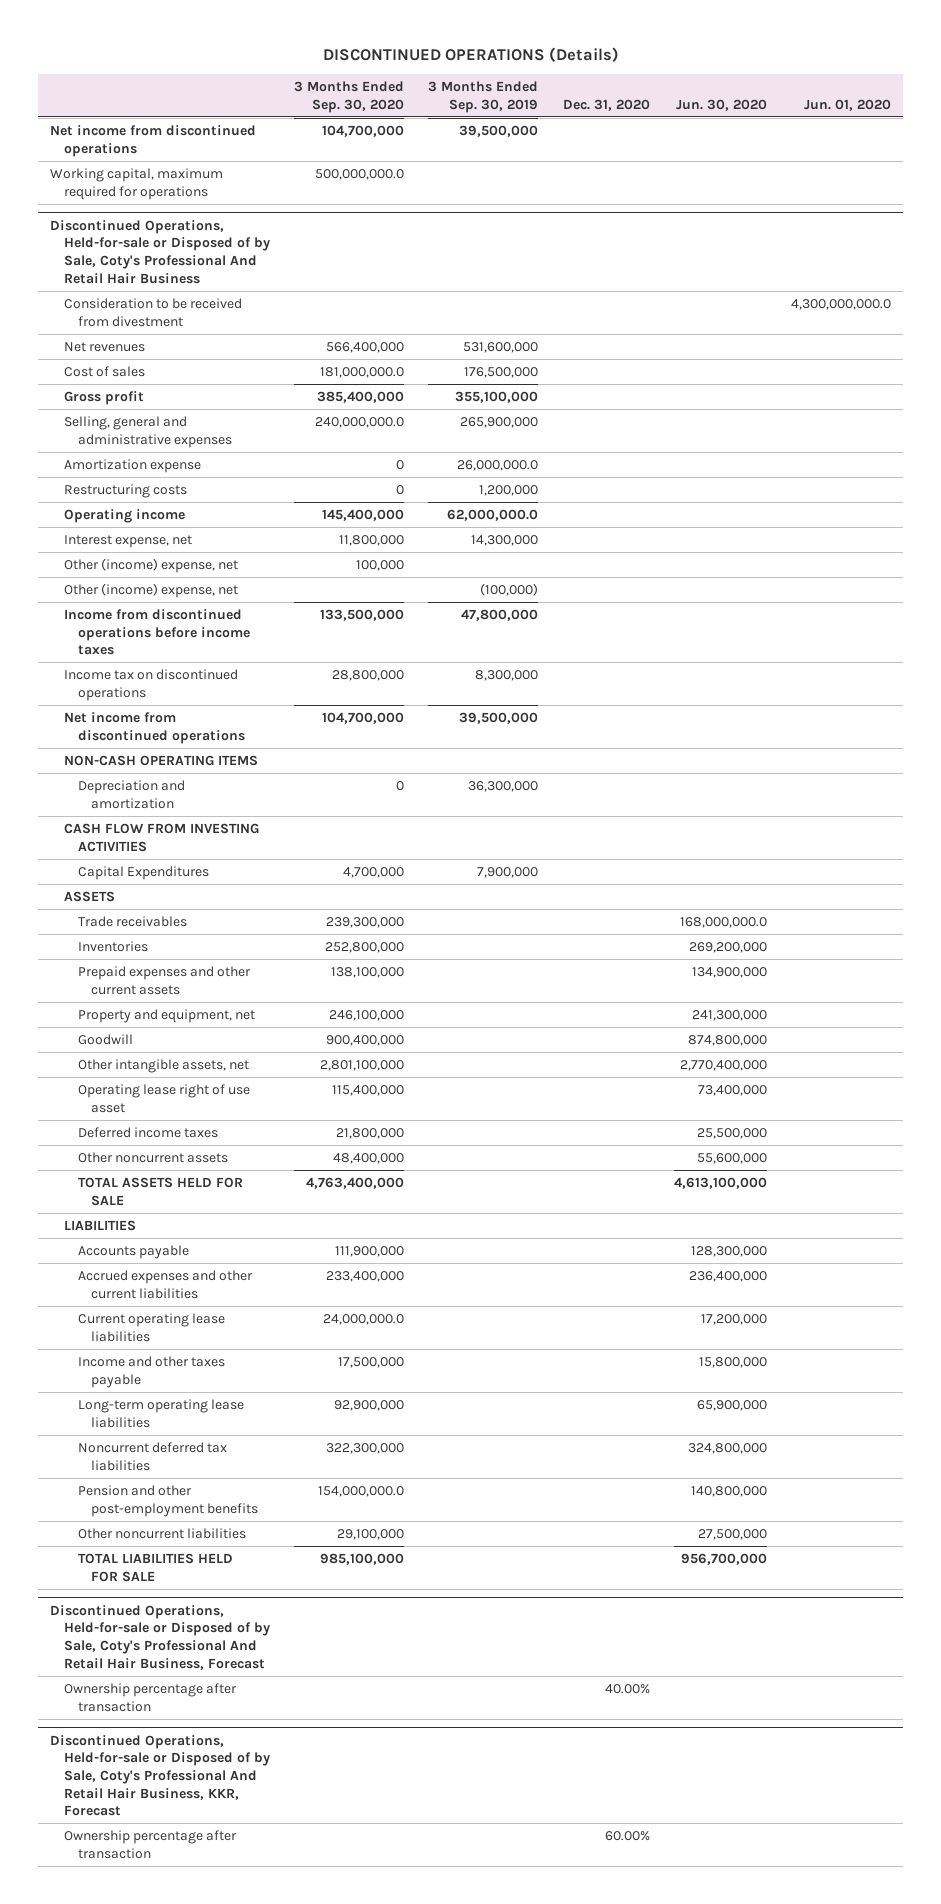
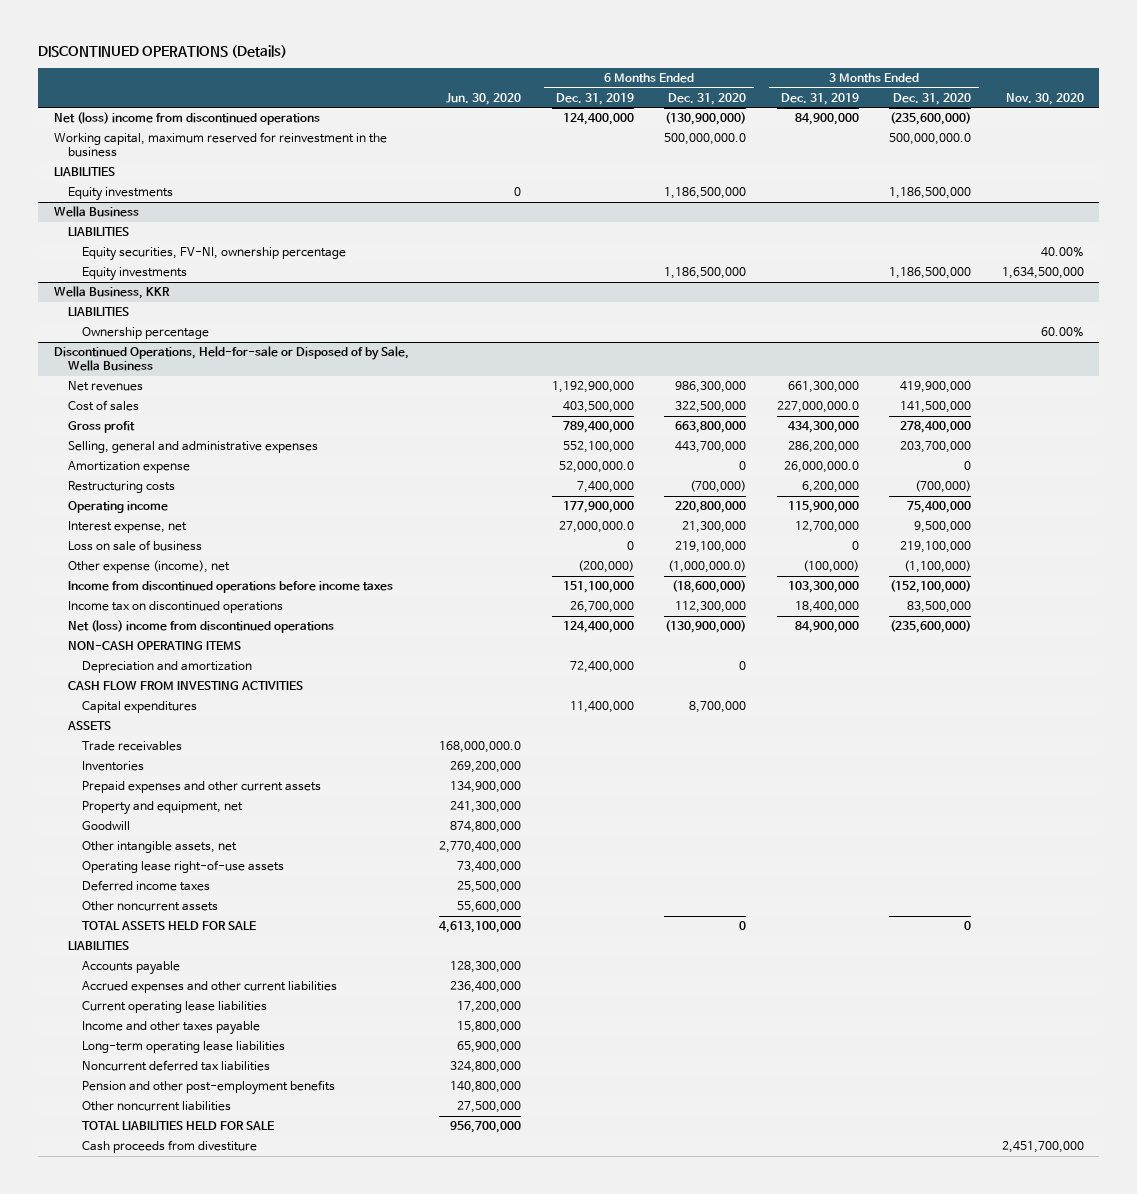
- | 3 Months Ended Sep. 30, 2020 | 3 Months Ended Sep. 30, 2019 | Dec. 31, 2020 | Jun. 30, 2020 | Jun. 01, 2020
+ | Jun. 30, 2020 | 6 Months Ended Dec. 31, 2019 | 6 Months Ended Dec. 31, 2020 | 3 Months Ended Dec. 31, 2019 | 3 Months Ended Dec. 31, 2020 | Nov. 30, 2020
- Net income from discontinued operations | 104,700,000 | 39,500,000 | | |
- Working capital, maximum required for operations | 500,000,000.0 | | | |
- Discontinued Operations, Held-for-sale or Disposed of by Sale, Coty's Professional And Retail Hair Business
- Consideration to be received from divestment | | | | | 4,300,000,000.0
+ Net (loss) income from discontinued operations | | 124,400,000 | (130,900,000) | 84,900,000 | (235,600,000) |
+ Working capital, maximum reserved for reinvestment in the business | | | 500,000,000.0 | | 500,000,000.0 |
+ LIABILITIES
+ Equity investments | 0 | | 1,186,500,000 | | 1,186,500,000 |
+ Wella Business
+ LIABILITIES
+ Equity securities, FV-NI, ownership percentage | | | | | | 40.00%
+ Equity investments | | | 1,186,500,000 | | 1,186,500,000 | 1,634,500,000
+ Wella Business, KKR
+ LIABILITIES
+ Ownership percentage | | | | | | 60.00%
+ Discontinued Operations, Held-for-sale or Disposed of by Sale, Wella Business
- Other (income) expense, net | 100,000 | | | |
- Other (income) expense, net | | (100,000) | | |
+ Loss on sale of business | | 0 | 219,100,000 | 0 | 219,100,000 |
+ Other expense (income), net | | (200,000) | (1,000,000.0) | (100,000) | (1,100,000) |
- Net income from discontinued operations | 104,700,000 | 39,500,000 | | |
+ Net (loss) income from discontinued operations | | 124,400,000 | (130,900,000) | 84,900,000 | (235,600,000) |
- Capital Expenditures | 4,700,000 | 7,900,000 | | |
+ Capital expenditures | | 11,400,000 | 8,700,000 | | |
- Operating lease right of use asset | 115,400,000 | | | 73,400,000 |
+ Operating lease right-of-use assets | 73,400,000 | | | | |
- Discontinued Operations, Held-for-sale or Disposed of by Sale, Coty's Professional And Retail Hair Business, Forecast
- Ownership percentage after transaction | | | 40.00% | |
- Discontinued Operations, Held-for-sale or Disposed of by Sale, Coty's Professional And Retail Hair Business, KKR, Forecast
- Ownership percentage after transaction | | | 60.00% | |
+ Cash proceeds from divestiture | | | | | | 2,451,700,000

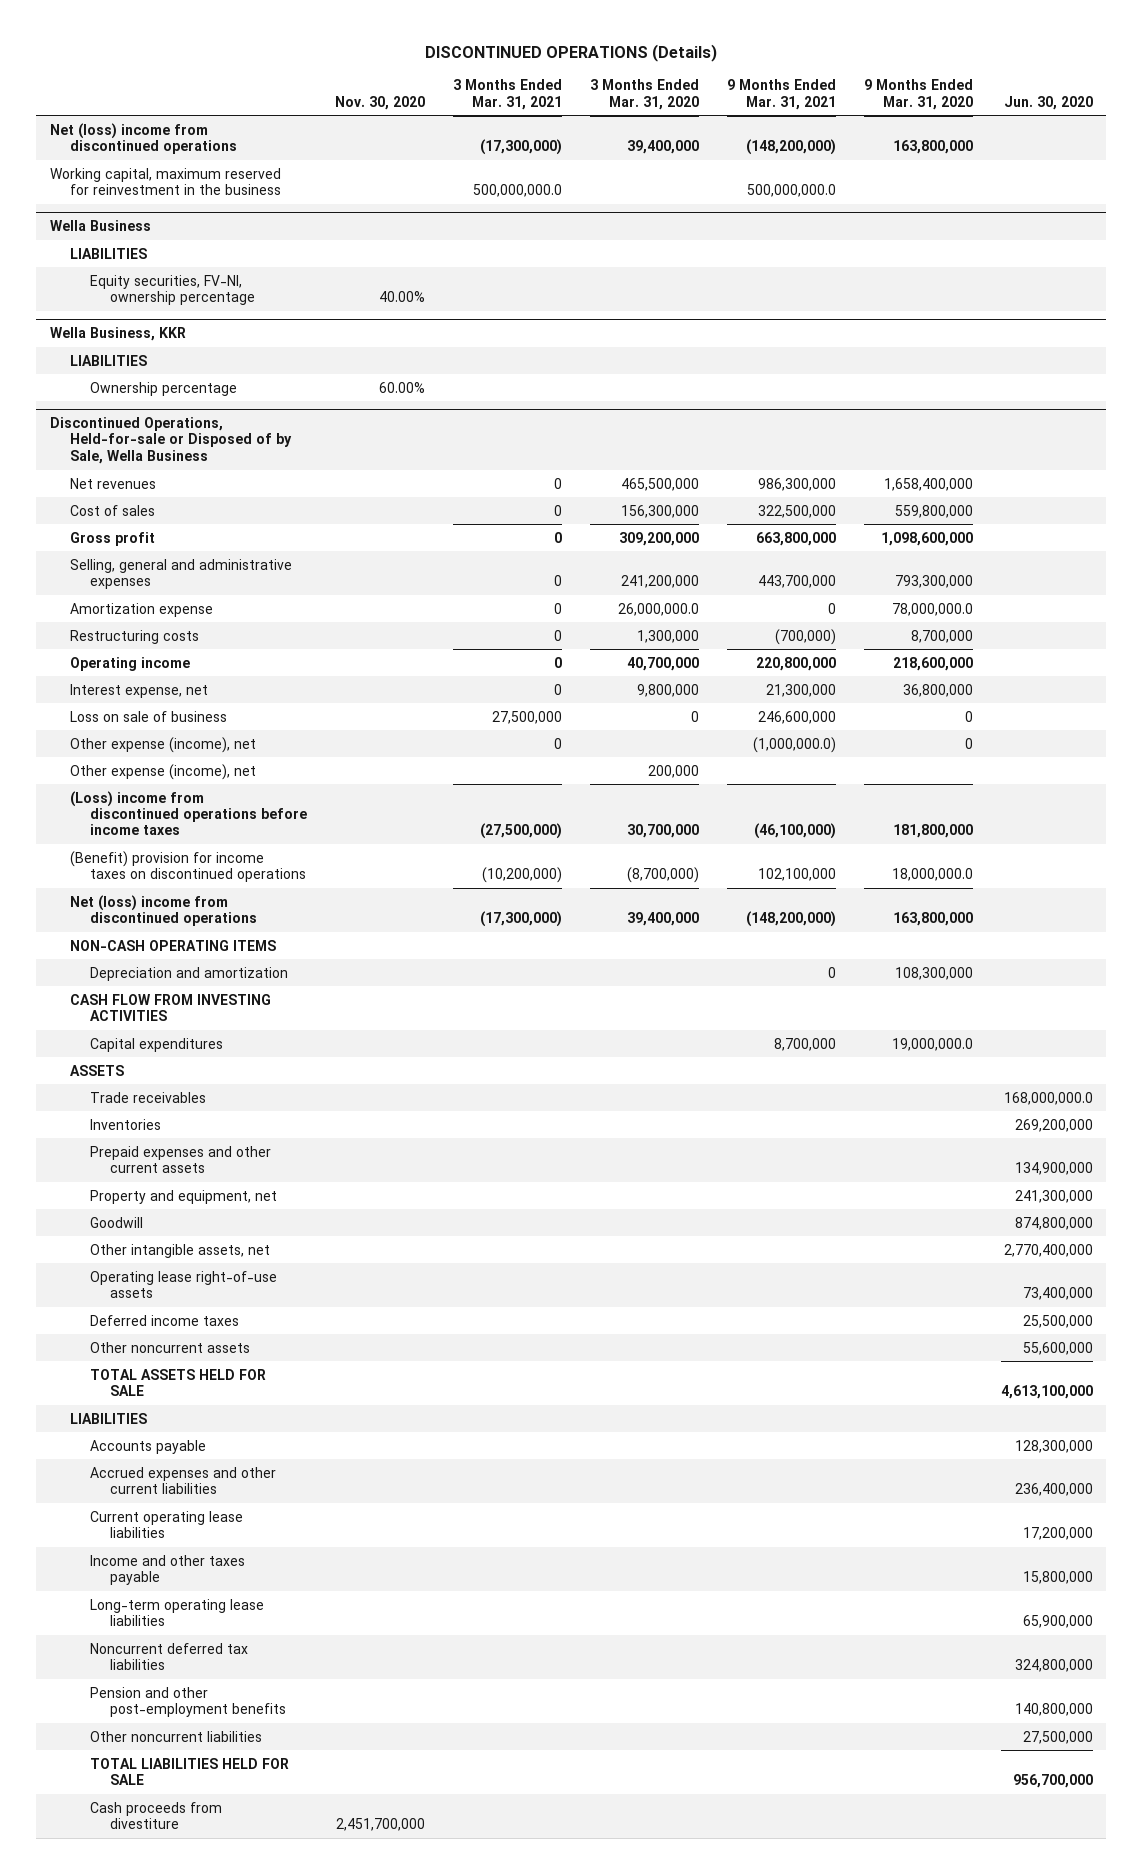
- | Jun. 30, 2020 | 6 Months Ended Dec. 31, 2019 | 6 Months Ended Dec. 31, 2020 | 3 Months Ended Dec. 31, 2019 | 3 Months Ended Dec. 31, 2020 | Nov. 30, 2020
+ | Nov. 30, 2020 | 3 Months Ended Mar. 31, 2021 | 3 Months Ended Mar. 31, 2020 | 9 Months Ended Mar. 31, 2021 | 9 Months Ended Mar. 31, 2020 | Jun. 30, 2020
- LIABILITIES
- Equity investments | 0 | | 1,186,500,000 | | 1,186,500,000 |
@ Wella Business
- Equity investments | | | 1,186,500,000 | | 1,186,500,000 | 1,634,500,000
@ Discontinued Operations, Held-for-sale or Disposed of by Sale, Wella Business
- Income from discontinued operations before income taxes | | 151,100,000 | (18,600,000) | 103,300,000 | (152,100,000) |
- Income tax on discontinued operations | | 26,700,000 | 112,300,000 | 18,400,000 | 83,500,000 |
+ Other expense (income), net | | | 200,000 | | |
+ (Loss) income from discontinued operations before income taxes | | (27,500,000) | 30,700,000 | (46,100,000) | 181,800,000 |
+ (Benefit) provision for income taxes on discontinued operations | | (10,200,000) | (8,700,000) | 102,100,000 | 18,000,000.0 |

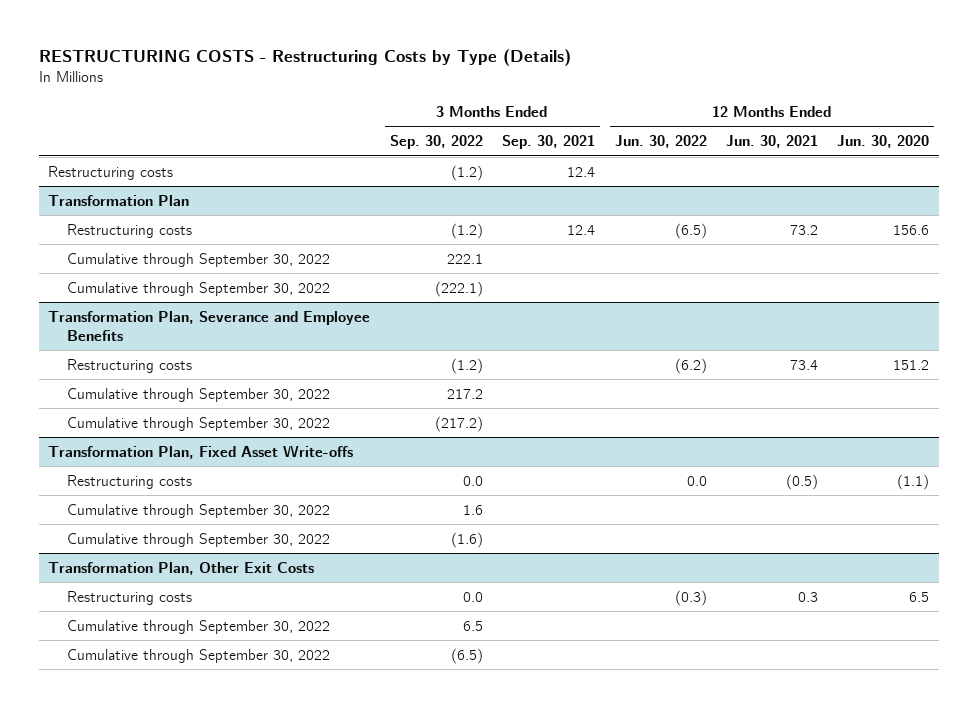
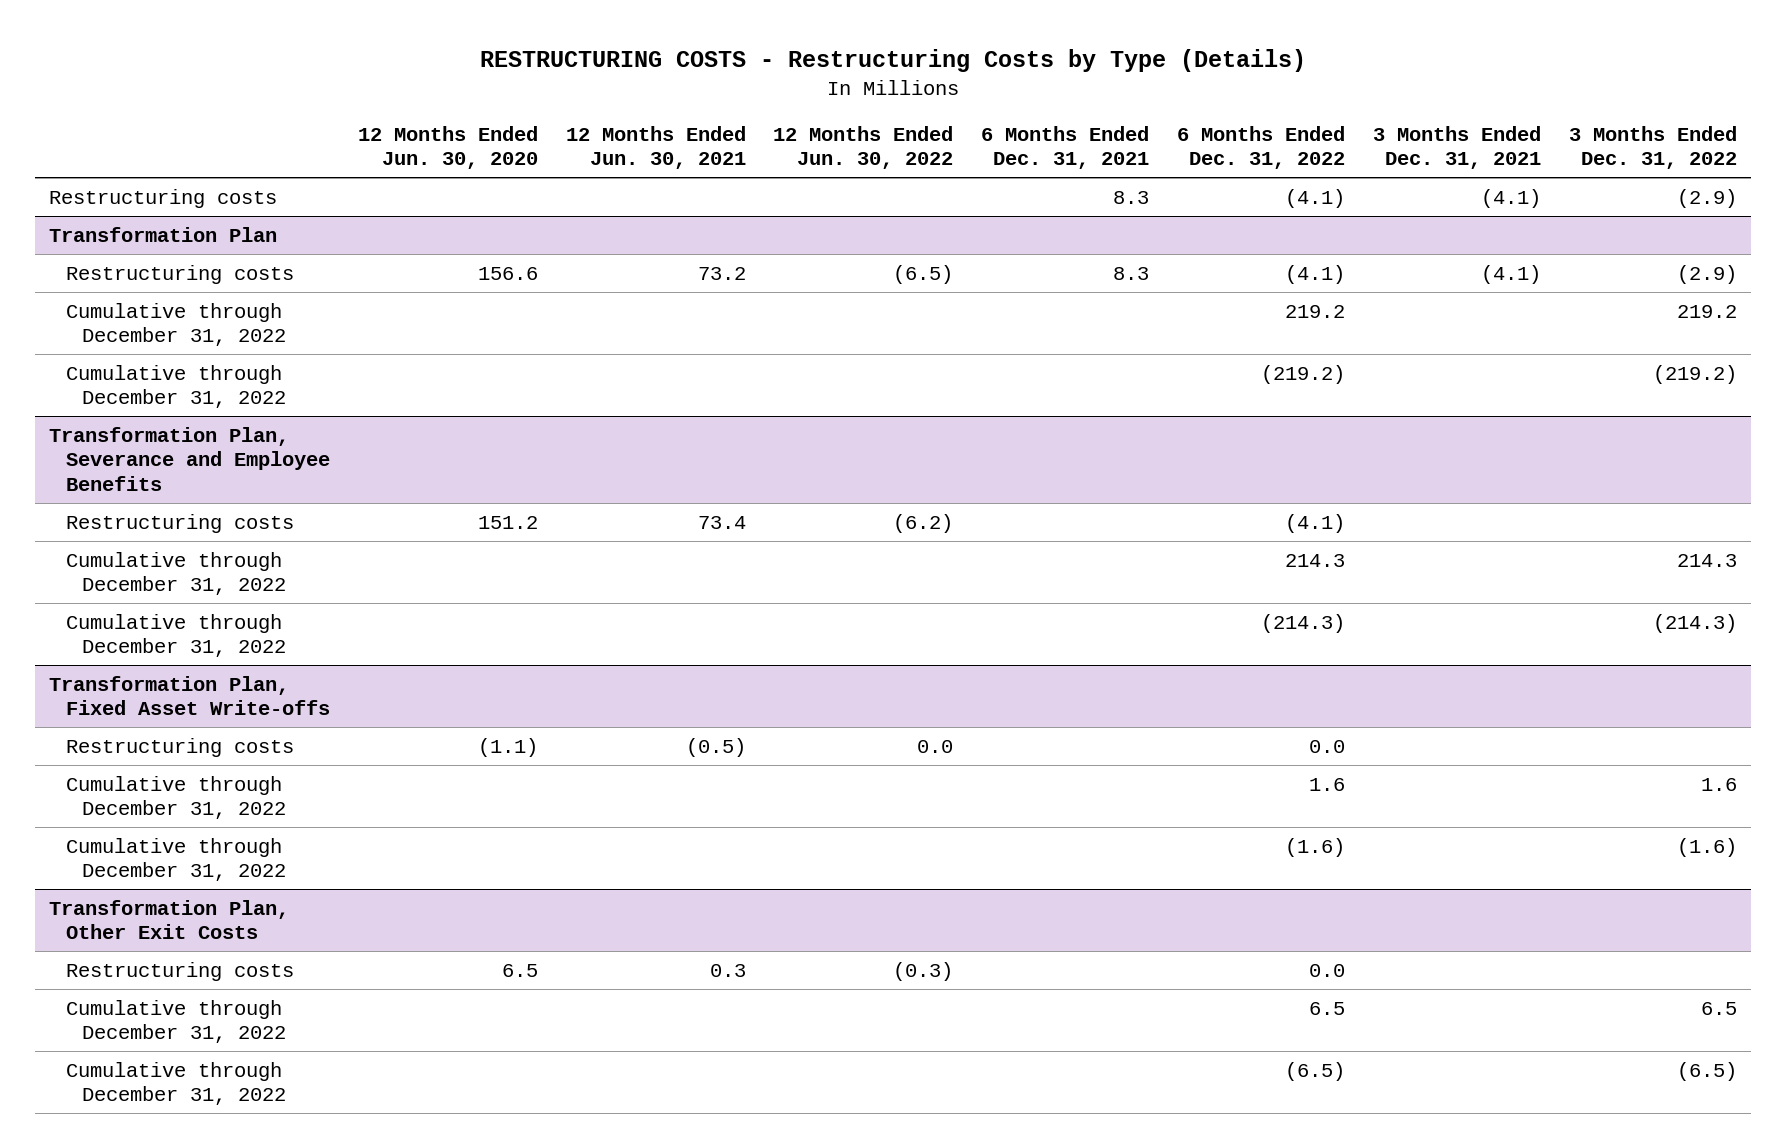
- | 3 Months Ended Sep. 30, 2022 | 3 Months Ended Sep. 30, 2021 | 12 Months Ended Jun. 30, 2022 | 12 Months Ended Jun. 30, 2021 | 12 Months Ended Jun. 30, 2020
+ | 12 Months Ended Jun. 30, 2020 | 12 Months Ended Jun. 30, 2021 | 12 Months Ended Jun. 30, 2022 | 6 Months Ended Dec. 31, 2021 | 6 Months Ended Dec. 31, 2022 | 3 Months Ended Dec. 31, 2021 | 3 Months Ended Dec. 31, 2022
@ Transformation Plan
- Cumulative through September 30, 2022 | 222.1 | | | |
- Cumulative through September 30, 2022 | (222.1) | | | |
+ Cumulative through December 31, 2022 | | | | | 219.2 | | 219.2
+ Cumulative through December 31, 2022 | | | | | (219.2) | | (219.2)
@ Transformation Plan, Severance and Employee Benefits
- Cumulative through September 30, 2022 | 217.2 | | | |
- Cumulative through September 30, 2022 | (217.2) | | | |
+ Cumulative through December 31, 2022 | | | | | 214.3 | | 214.3
+ Cumulative through December 31, 2022 | | | | | (214.3) | | (214.3)
@ Transformation Plan, Fixed Asset Write-offs
- Cumulative through September 30, 2022 | 1.6 | | | |
- Cumulative through September 30, 2022 | (1.6) | | | |
+ Cumulative through December 31, 2022 | | | | | 1.6 | | 1.6
+ Cumulative through December 31, 2022 | | | | | (1.6) | | (1.6)
@ Transformation Plan, Other Exit Costs
- Cumulative through September 30, 2022 | 6.5 | | | |
- Cumulative through September 30, 2022 | (6.5) | | | |
+ Cumulative through December 31, 2022 | | | | | 6.5 | | 6.5
+ Cumulative through December 31, 2022 | | | | | (6.5) | | (6.5)

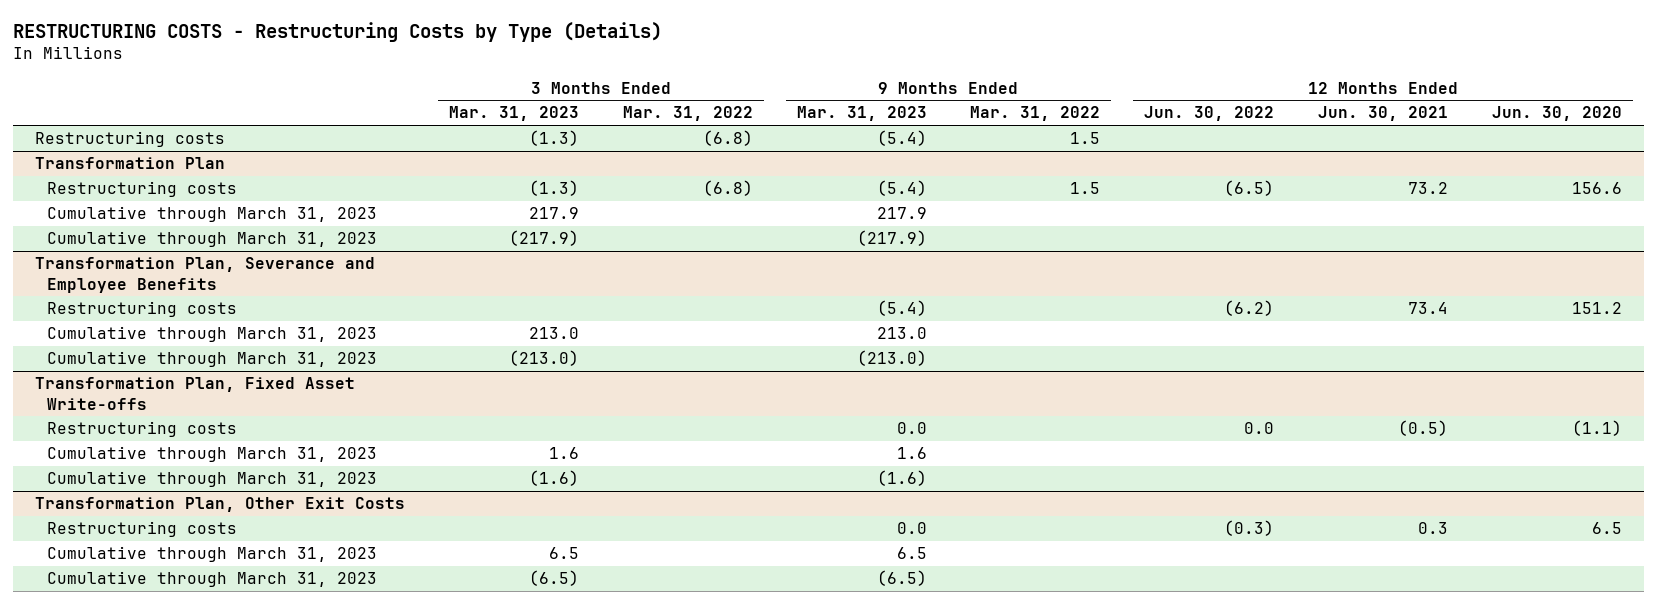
- | 12 Months Ended Jun. 30, 2020 | 12 Months Ended Jun. 30, 2021 | 12 Months Ended Jun. 30, 2022 | 6 Months Ended Dec. 31, 2021 | 6 Months Ended Dec. 31, 2022 | 3 Months Ended Dec. 31, 2021 | 3 Months Ended Dec. 31, 2022
+ | 3 Months Ended Mar. 31, 2023 | 3 Months Ended Mar. 31, 2022 | 9 Months Ended Mar. 31, 2023 | 9 Months Ended Mar. 31, 2022 | 12 Months Ended Jun. 30, 2022 | 12 Months Ended Jun. 30, 2021 | 12 Months Ended Jun. 30, 2020
@ Transformation Plan
- Cumulative through December 31, 2022 | | | | | 219.2 | | 219.2
- Cumulative through December 31, 2022 | | | | | (219.2) | | (219.2)
+ Cumulative through March 31, 2023 | 217.9 | | 217.9 | | | |
+ Cumulative through March 31, 2023 | (217.9) | | (217.9) | | | |
@ Transformation Plan, Severance and Employee Benefits
- Cumulative through December 31, 2022 | | | | | 214.3 | | 214.3
- Cumulative through December 31, 2022 | | | | | (214.3) | | (214.3)
+ Cumulative through March 31, 2023 | 213.0 | | 213.0 | | | |
+ Cumulative through March 31, 2023 | (213.0) | | (213.0) | | | |
@ Transformation Plan, Fixed Asset Write-offs
- Cumulative through December 31, 2022 | | | | | 1.6 | | 1.6
- Cumulative through December 31, 2022 | | | | | (1.6) | | (1.6)
+ Cumulative through March 31, 2023 | 1.6 | | 1.6 | | | |
+ Cumulative through March 31, 2023 | (1.6) | | (1.6) | | | |
@ Transformation Plan, Other Exit Costs
- Cumulative through December 31, 2022 | | | | | 6.5 | | 6.5
- Cumulative through December 31, 2022 | | | | | (6.5) | | (6.5)
+ Cumulative through March 31, 2023 | 6.5 | | 6.5 | | | |
+ Cumulative through March 31, 2023 | (6.5) | | (6.5) | | | |

